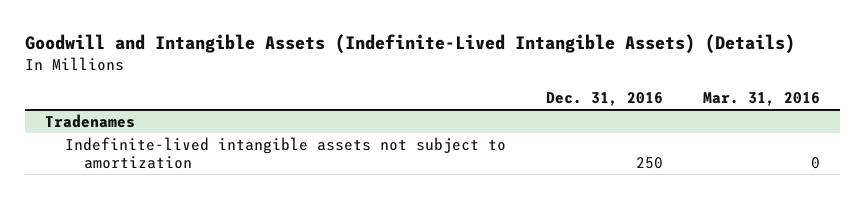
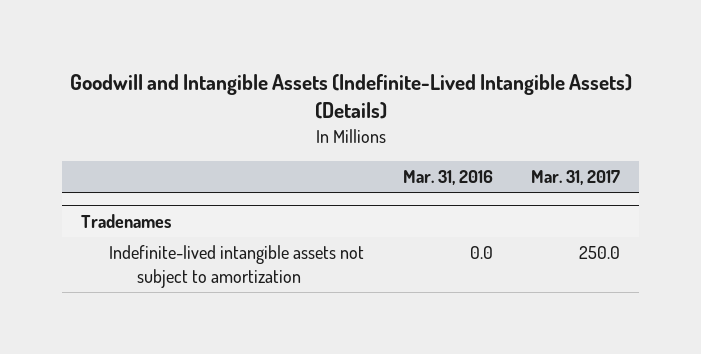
- | Dec. 31, 2016 | Mar. 31, 2016
+ | Mar. 31, 2016 | Mar. 31, 2017
@ Tradenames
- Indefinite-lived intangible assets not subject to amortization | 250 | 0
+ Indefinite-lived intangible assets not subject to amortization | 0.0 | 250.0

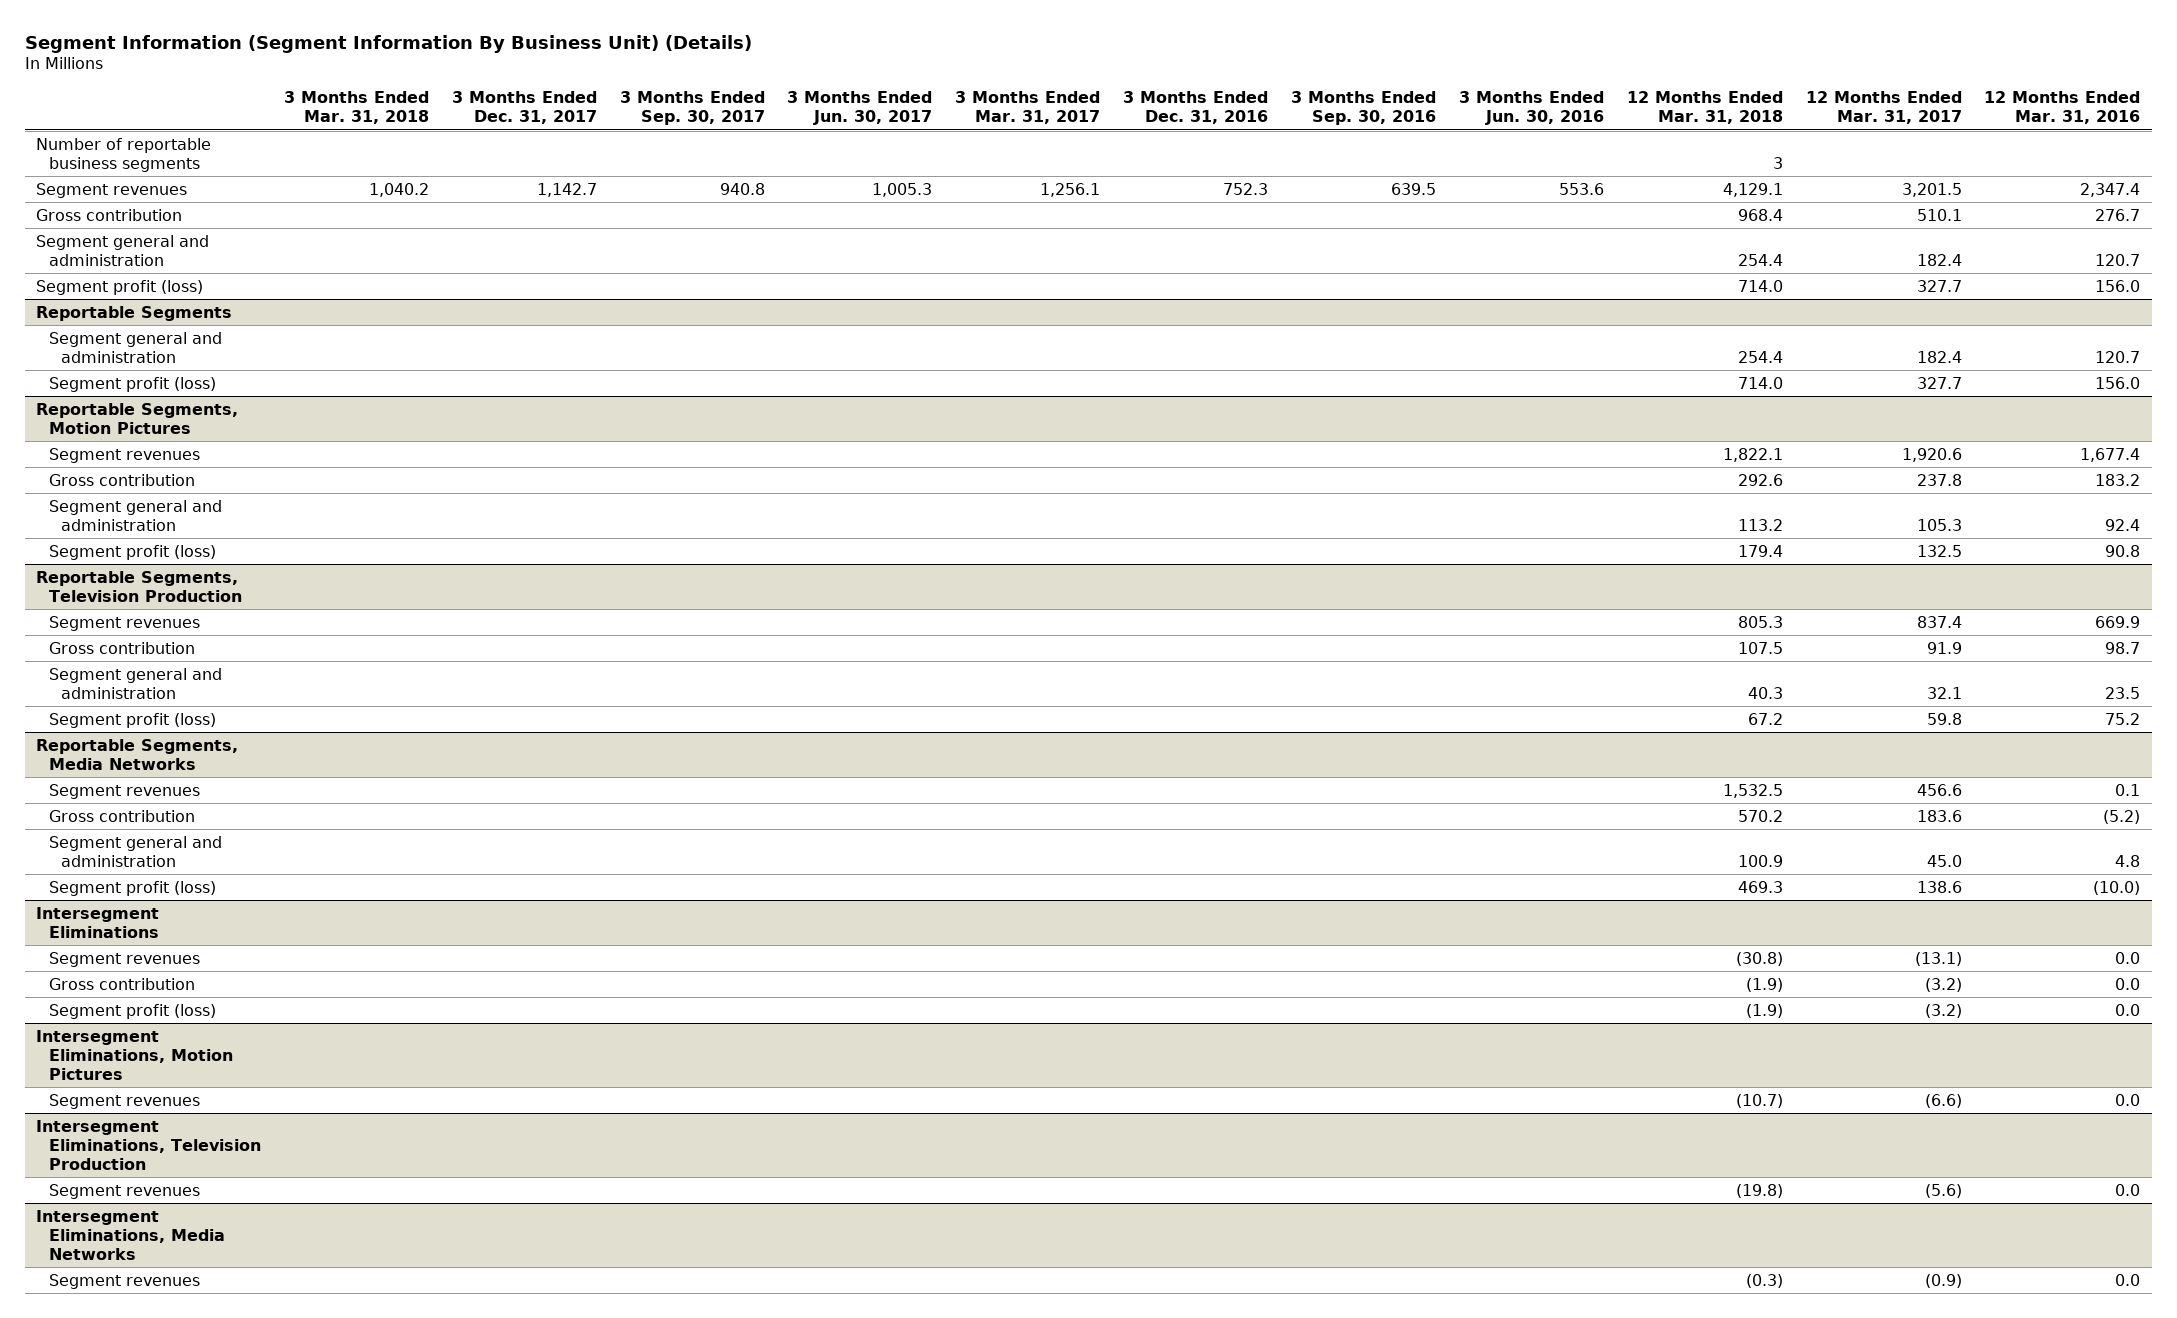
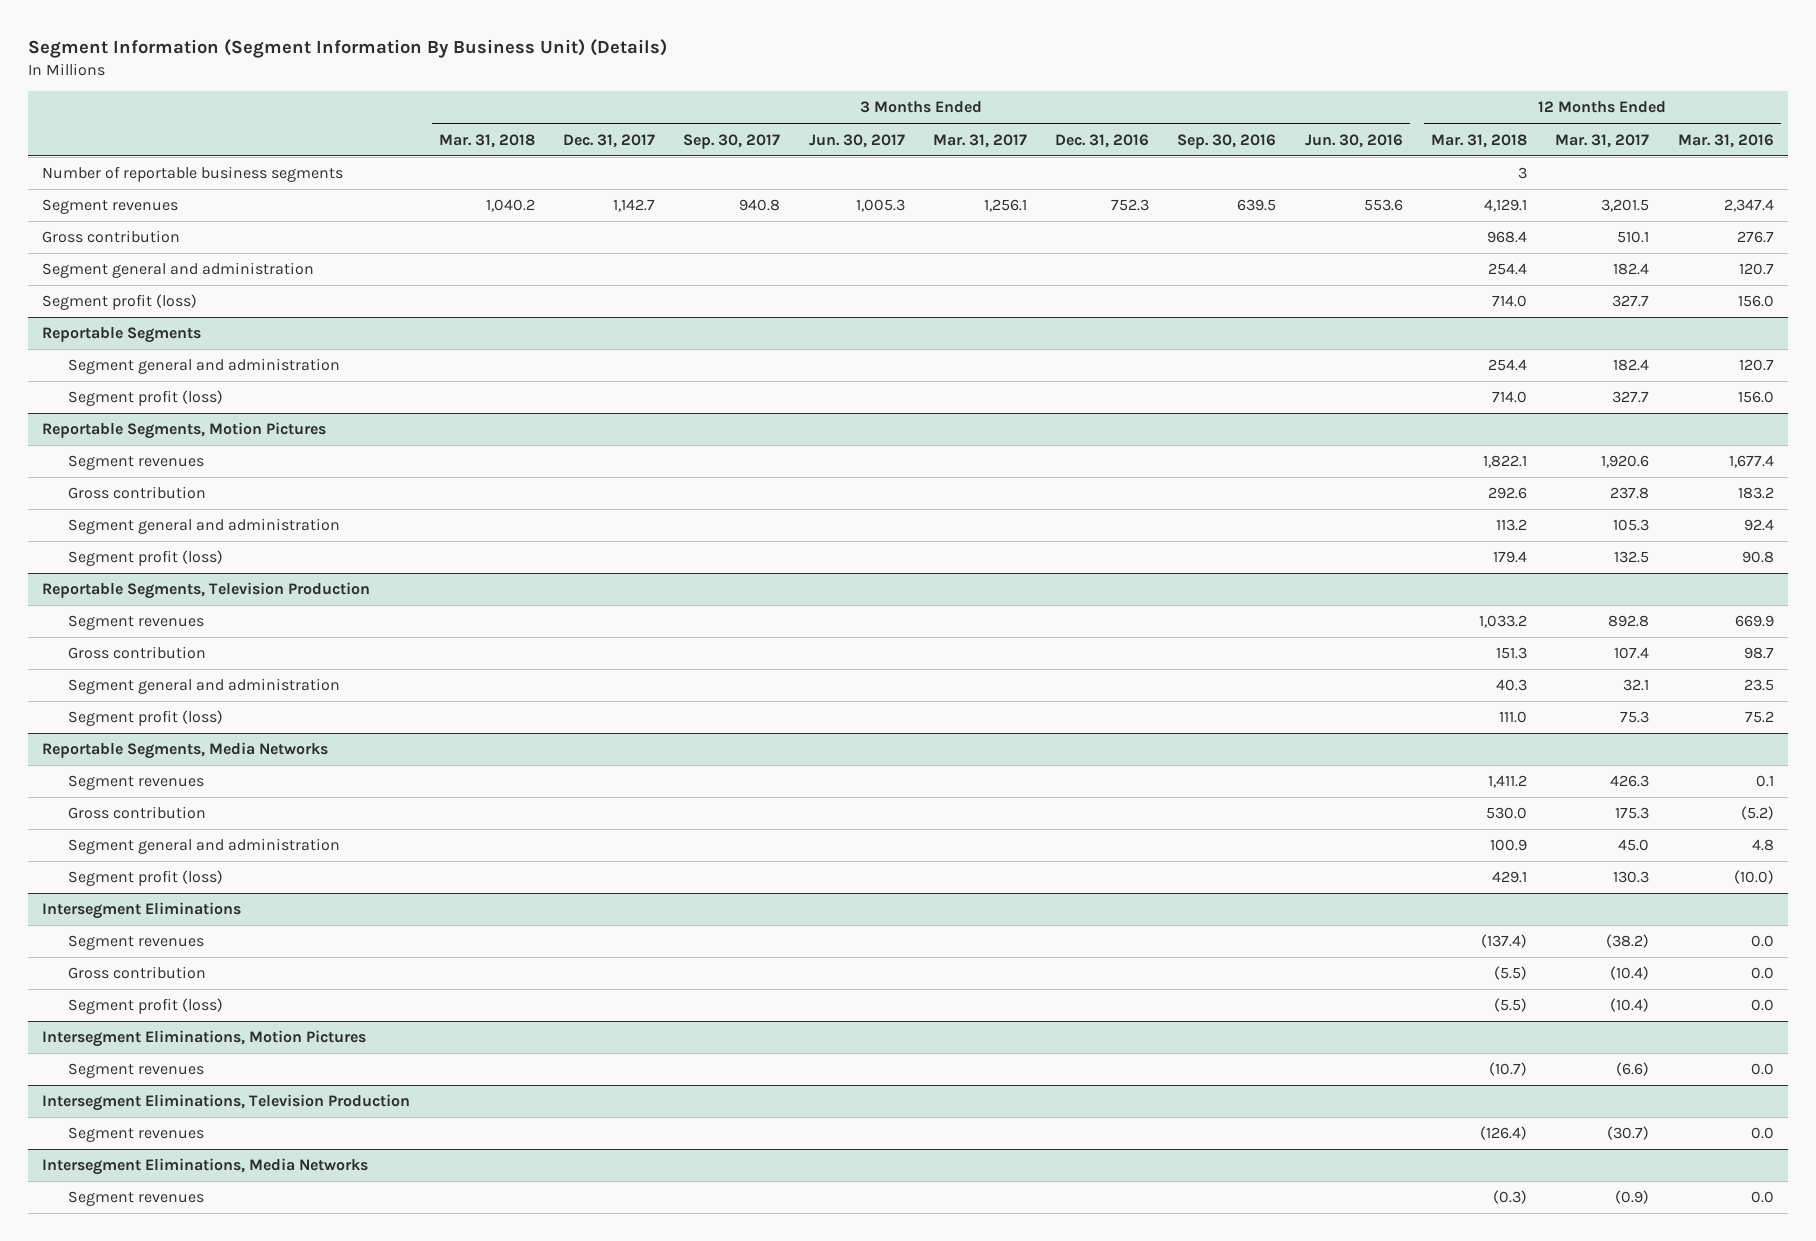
@ Reportable Segments, Television Production
- Segment revenues | | | | | | | | | 805.3 | 837.4 | 669.9
- Gross contribution | | | | | | | | | 107.5 | 91.9 | 98.7
+ Segment revenues | | | | | | | | | 1,033.2 | 892.8 | 669.9
+ Gross contribution | | | | | | | | | 151.3 | 107.4 | 98.7
- Segment profit (loss) | | | | | | | | | 67.2 | 59.8 | 75.2
+ Segment profit (loss) | | | | | | | | | 111.0 | 75.3 | 75.2
@ Reportable Segments, Media Networks
- Segment revenues | | | | | | | | | 1,532.5 | 456.6 | 0.1
- Gross contribution | | | | | | | | | 570.2 | 183.6 | (5.2)
+ Segment revenues | | | | | | | | | 1,411.2 | 426.3 | 0.1
+ Gross contribution | | | | | | | | | 530.0 | 175.3 | (5.2)
- Segment profit (loss) | | | | | | | | | 469.3 | 138.6 | (10.0)
+ Segment profit (loss) | | | | | | | | | 429.1 | 130.3 | (10.0)
@ Intersegment Eliminations
- Segment revenues | | | | | | | | | (30.8) | (13.1) | 0.0
- Gross contribution | | | | | | | | | (1.9) | (3.2) | 0.0
- Segment profit (loss) | | | | | | | | | (1.9) | (3.2) | 0.0
+ Segment revenues | | | | | | | | | (137.4) | (38.2) | 0.0
+ Gross contribution | | | | | | | | | (5.5) | (10.4) | 0.0
+ Segment profit (loss) | | | | | | | | | (5.5) | (10.4) | 0.0
@ Intersegment Eliminations, Television Production
- Segment revenues | | | | | | | | | (19.8) | (5.6) | 0.0
+ Segment revenues | | | | | | | | | (126.4) | (30.7) | 0.0

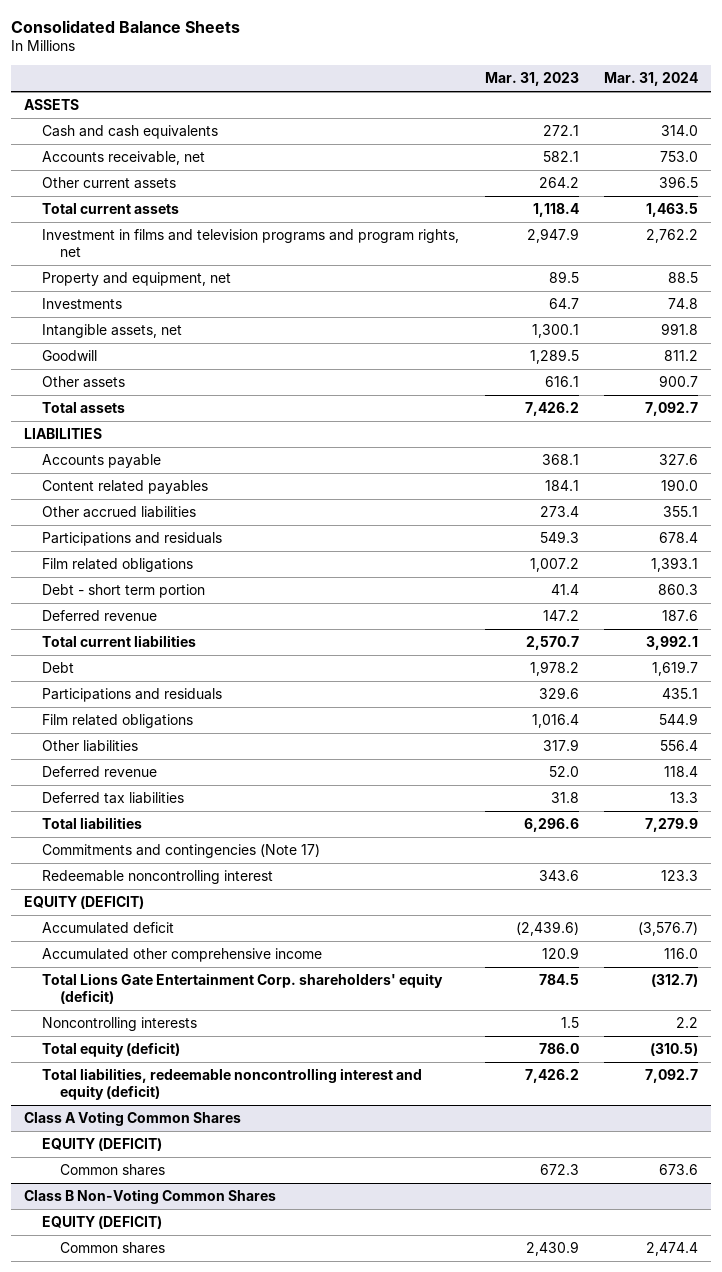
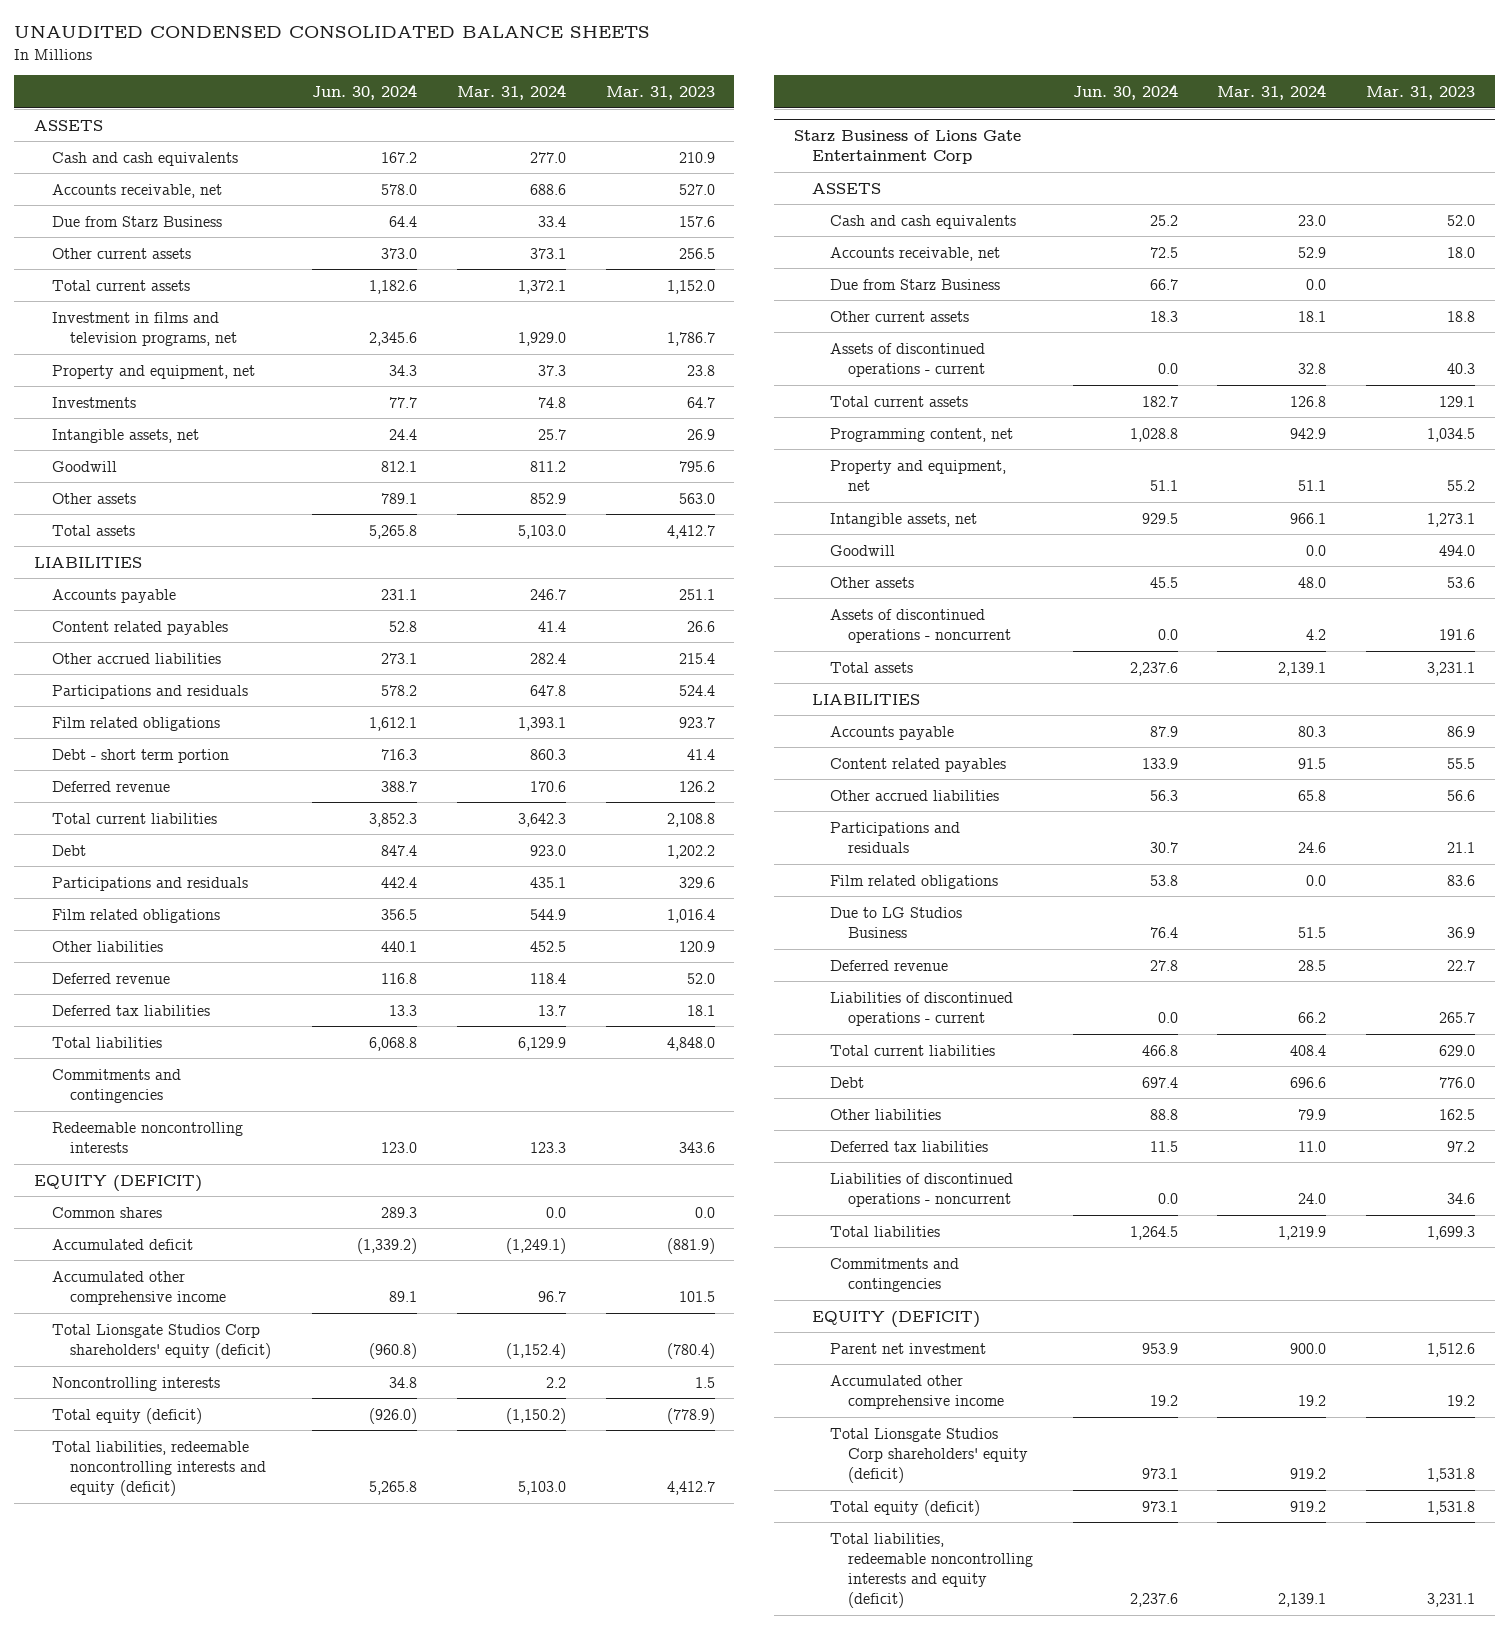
- Consolidated Balance Sheets
+ UNAUDITED CONDENSED CONSOLIDATED BALANCE SHEETS
- | Mar. 31, 2023 | Mar. 31, 2024
+ | Jun. 30, 2024 | Mar. 31, 2024 | Mar. 31, 2023
- Cash and cash equivalents | 272.1 | 314.0
- Accounts receivable, net | 582.1 | 753.0
- Other current assets | 264.2 | 396.5
- Total current assets | 1,118.4 | 1,463.5
- Investment in films and television programs and program rights, net | 2,947.9 | 2,762.2
- Property and equipment, net | 89.5 | 88.5
+ Cash and cash equivalents | 167.2 | 277.0 | 210.9
+ Accounts receivable, net | 578.0 | 688.6 | 527.0
+ Due from Starz Business | 64.4 | 33.4 | 157.6
+ Other current assets | 373.0 | 373.1 | 256.5
+ Total current assets | 1,182.6 | 1,372.1 | 1,152.0
+ Investment in films and television programs, net | 2,345.6 | 1,929.0 | 1,786.7
+ Property and equipment, net | 34.3 | 37.3 | 23.8
- Intangible assets, net | 1,300.1 | 991.8
- Goodwill | 1,289.5 | 811.2
- Other assets | 616.1 | 900.7
- Total assets | 7,426.2 | 7,092.7
+ Intangible assets, net | 24.4 | 25.7 | 26.9
+ Goodwill | 812.1 | 811.2 | 795.6
+ Other assets | 789.1 | 852.9 | 563.0
+ Total assets | 5,265.8 | 5,103.0 | 4,412.7
- Accounts payable | 368.1 | 327.6
- Content related payables | 184.1 | 190.0
- Other accrued liabilities | 273.4 | 355.1
- Participations and residuals | 549.3 | 678.4
- Film related obligations | 1,007.2 | 1,393.1
+ Accounts payable | 231.1 | 246.7 | 251.1
+ Content related payables | 52.8 | 41.4 | 26.6
+ Other accrued liabilities | 273.1 | 282.4 | 215.4
+ Participations and residuals | 578.2 | 647.8 | 524.4
+ Film related obligations | 1,612.1 | 1,393.1 | 923.7
- Deferred revenue | 147.2 | 187.6
- Total current liabilities | 2,570.7 | 3,992.1
- Debt | 1,978.2 | 1,619.7
+ Deferred revenue | 388.7 | 170.6 | 126.2
+ Total current liabilities | 3,852.3 | 3,642.3 | 2,108.8
+ Debt | 847.4 | 923.0 | 1,202.2
- Other liabilities | 317.9 | 556.4
+ Other liabilities | 440.1 | 452.5 | 120.9
- Deferred tax liabilities | 31.8 | 13.3
- Total liabilities | 6,296.6 | 7,279.9
- Commitments and contingencies (Note 17)
- Redeemable noncontrolling interest | 343.6 | 123.3
+ Deferred tax liabilities | 13.3 | 13.7 | 18.1
+ Total liabilities | 6,068.8 | 6,129.9 | 4,848.0
+ Commitments and contingencies
+ Redeemable noncontrolling interests | 123.0 | 123.3 | 343.6
- Accumulated deficit | (2,439.6) | (3,576.7)
- Accumulated other comprehensive income | 120.9 | 116.0
- Total Lions Gate Entertainment Corp. shareholders' equity (deficit) | 784.5 | (312.7)
+ Common shares | 289.3 | 0.0 | 0.0
+ Accumulated deficit | (1,339.2) | (1,249.1) | (881.9)
+ Accumulated other comprehensive income | 89.1 | 96.7 | 101.5
+ Total Lionsgate Studios Corp shareholders' equity (deficit) | (960.8) | (1,152.4) | (780.4)
- Total equity (deficit) | 786.0 | (310.5)
- Total liabilities, redeemable noncontrolling interest and equity (deficit) | 7,426.2 | 7,092.7
- Class A Voting Common Shares
- EQUITY (DEFICIT)
- Common shares | 672.3 | 673.6
- Class B Non-Voting Common Shares
+ Total equity (deficit) | (926.0) | (1,150.2) | (778.9)
+ Total liabilities, redeemable noncontrolling interests and equity (deficit) | 5,265.8 | 5,103.0 | 4,412.7
+ Starz Business of Lions Gate Entertainment Corp
+ ASSETS
+ Cash and cash equivalents | 25.2 | 23.0 | 52.0
+ Accounts receivable, net | 72.5 | 52.9 | 18.0
+ Due from Starz Business | 66.7 | 0.0 |
+ Other current assets | 18.3 | 18.1 | 18.8
+ Assets of discontinued operations - current | 0.0 | 32.8 | 40.3
+ Total current assets | 182.7 | 126.8 | 129.1
+ Programming content, net | 1,028.8 | 942.9 | 1,034.5
+ Property and equipment, net | 51.1 | 51.1 | 55.2
+ Intangible assets, net | 929.5 | 966.1 | 1,273.1
+ Goodwill | | 0.0 | 494.0
+ Other assets | 45.5 | 48.0 | 53.6
+ Assets of discontinued operations - noncurrent | 0.0 | 4.2 | 191.6
+ Total assets | 2,237.6 | 2,139.1 | 3,231.1
+ LIABILITIES
+ Accounts payable | 87.9 | 80.3 | 86.9
+ Content related payables | 133.9 | 91.5 | 55.5
+ Other accrued liabilities | 56.3 | 65.8 | 56.6
+ Participations and residuals | 30.7 | 24.6 | 21.1
+ Film related obligations | 53.8 | 0.0 | 83.6
+ Due to LG Studios Business | 76.4 | 51.5 | 36.9
+ Deferred revenue | 27.8 | 28.5 | 22.7
+ Liabilities of discontinued operations - current | 0.0 | 66.2 | 265.7
+ Total current liabilities | 466.8 | 408.4 | 629.0
+ Debt | 697.4 | 696.6 | 776.0
+ Other liabilities | 88.8 | 79.9 | 162.5
+ Deferred tax liabilities | 11.5 | 11.0 | 97.2
+ Liabilities of discontinued operations - noncurrent | 0.0 | 24.0 | 34.6
+ Total liabilities | 1,264.5 | 1,219.9 | 1,699.3
+ Commitments and contingencies
- Common shares | 2,430.9 | 2,474.4
+ Parent net investment | 953.9 | 900.0 | 1,512.6
+ Accumulated other comprehensive income | 19.2 | 19.2 | 19.2
+ Total Lionsgate Studios Corp shareholders' equity (deficit) | 973.1 | 919.2 | 1,531.8
+ Total equity (deficit) | 973.1 | 919.2 | 1,531.8
+ Total liabilities, redeemable noncontrolling interests and equity (deficit) | 2,237.6 | 2,139.1 | 3,231.1

